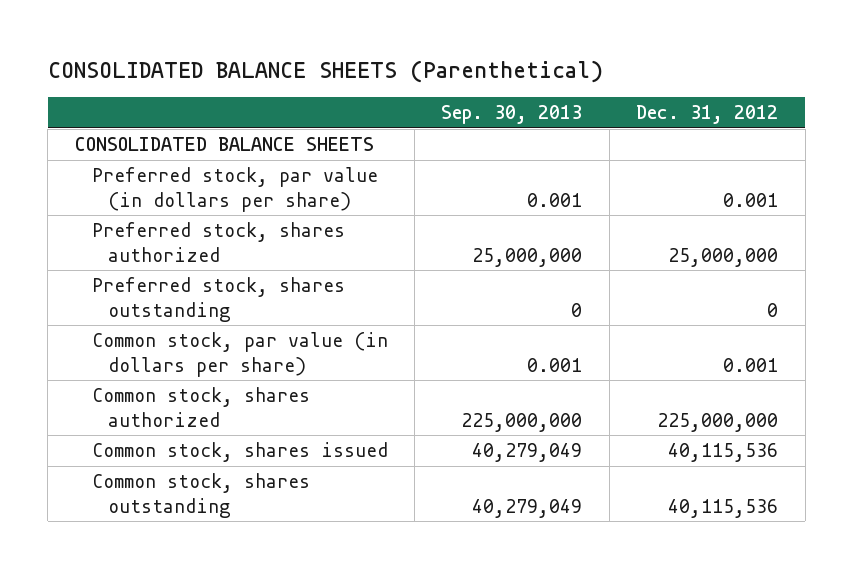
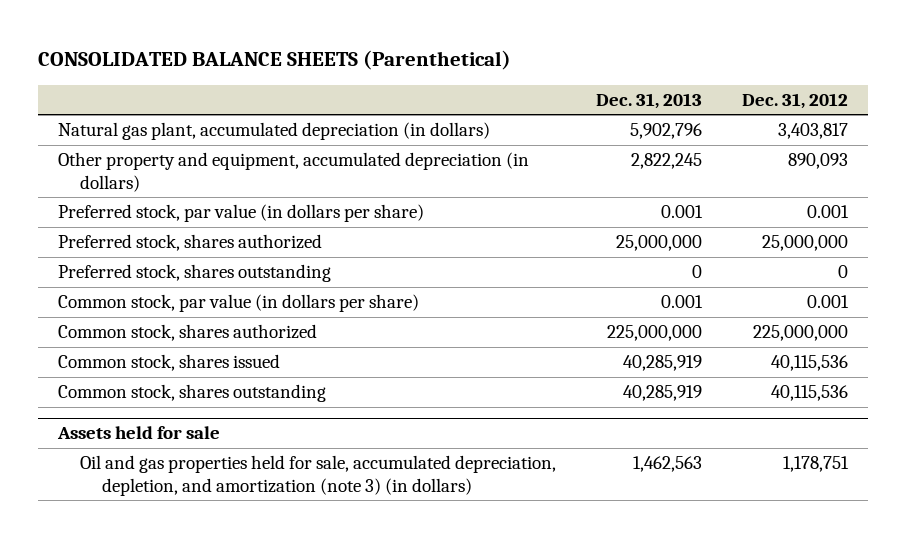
- | Sep. 30, 2013 | Dec. 31, 2012
+ | Dec. 31, 2013 | Dec. 31, 2012
- CONSOLIDATED BALANCE SHEETS
+ Natural gas plant, accumulated depreciation (in dollars) | 5,902,796 | 3,403,817
+ Other property and equipment, accumulated depreciation (in dollars) | 2,822,245 | 890,093
+ Assets held for sale
+ Oil and gas properties held for sale, accumulated depreciation, depletion, and amortization (note 3) (in dollars) | 1,462,563 | 1,178,751

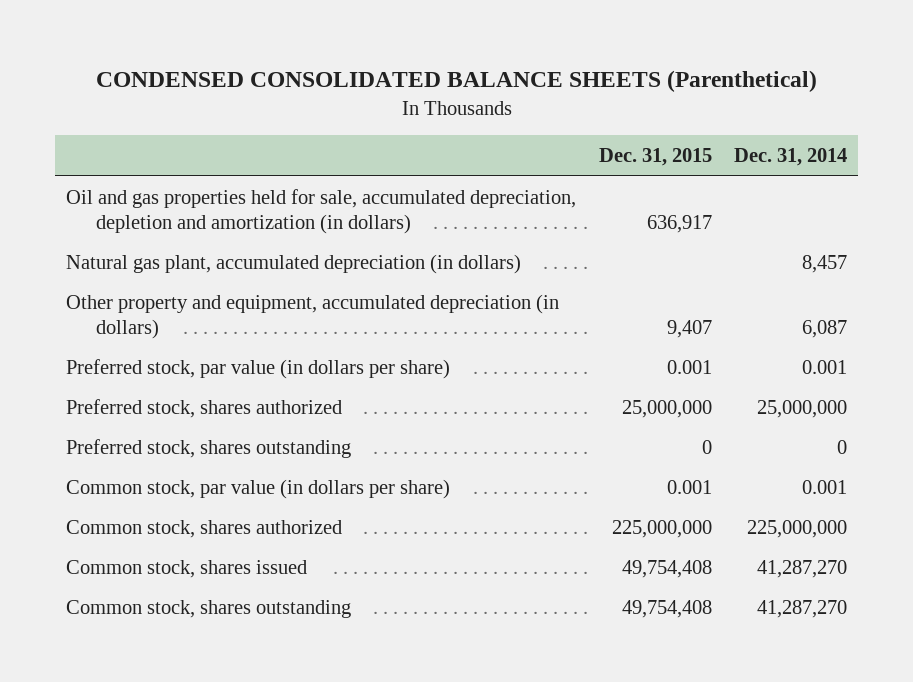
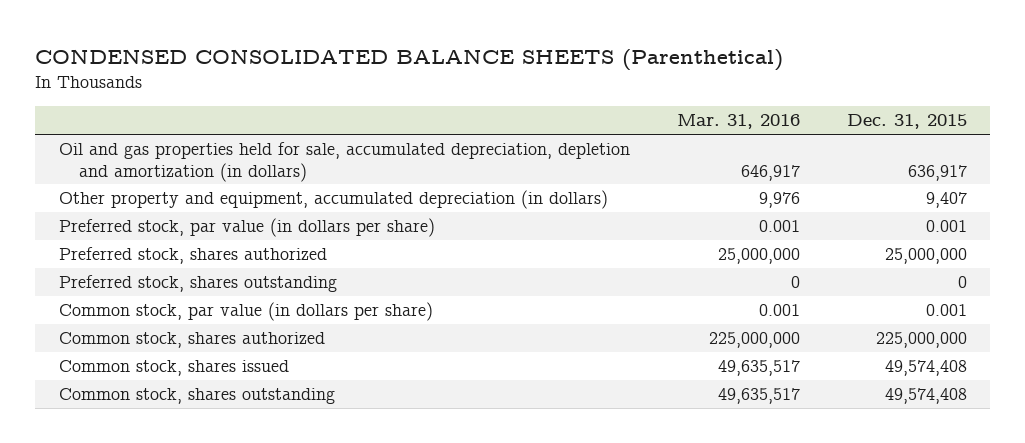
- | Dec. 31, 2015 | Dec. 31, 2014
+ | Mar. 31, 2016 | Dec. 31, 2015
- Natural gas plant, accumulated depreciation (in dollars) | | 8,457
- Common stock, shares issued | 49,754,408 | 41,287,270
- Common stock, shares outstanding | 49,754,408 | 41,287,270
+ Common stock, shares issued | 49,635,517 | 49,574,408
+ Common stock, shares outstanding | 49,635,517 | 49,574,408

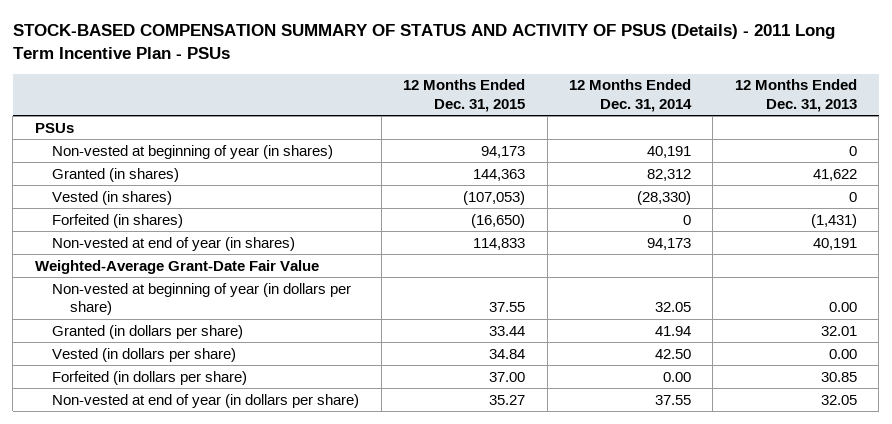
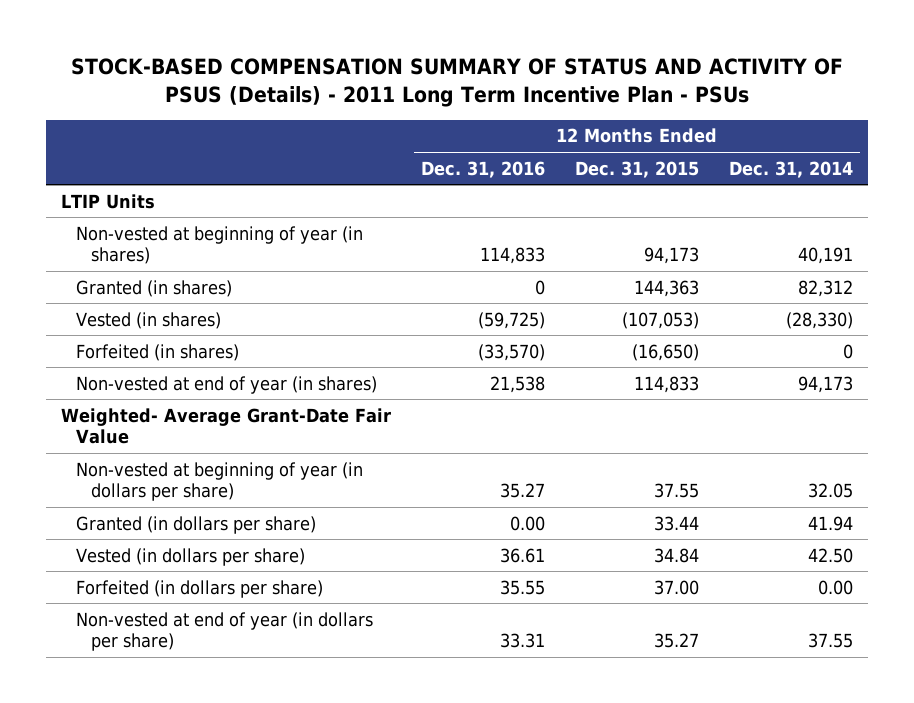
- | 12 Months Ended Dec. 31, 2015 | 12 Months Ended Dec. 31, 2014 | 12 Months Ended Dec. 31, 2013
+ | 12 Months Ended Dec. 31, 2016 | 12 Months Ended Dec. 31, 2015 | 12 Months Ended Dec. 31, 2014
- PSUs
+ LTIP Units
- Weighted-Average Grant-Date Fair Value
+ Weighted- Average Grant-Date Fair Value

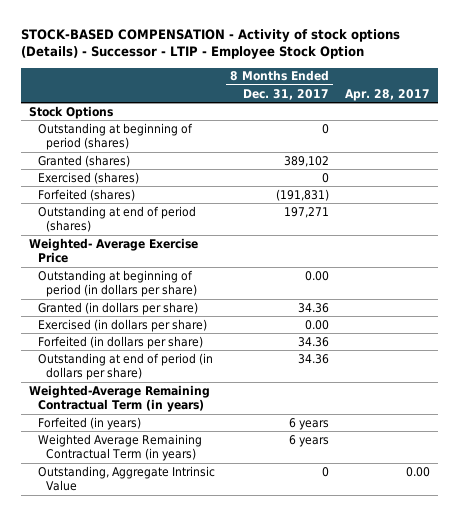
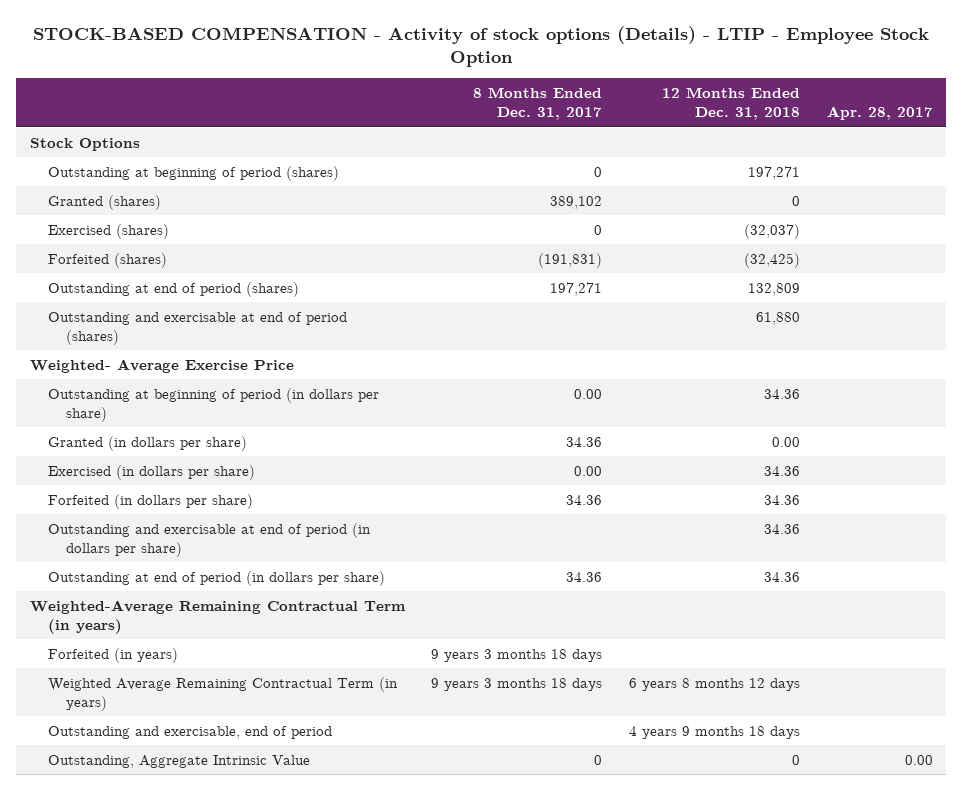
- STOCK-BASED COMPENSATION - Activity of stock options (Details) - Successor - LTIP - Employee Stock Option
+ STOCK-BASED COMPENSATION - Activity of stock options (Details) - LTIP - Employee Stock Option
- | 8 Months Ended Dec. 31, 2017 | Apr. 28, 2017
+ | 8 Months Ended Dec. 31, 2017 | 12 Months Ended Dec. 31, 2018 | Apr. 28, 2017
+ Outstanding and exercisable at end of period (shares) | | 61,880 |
+ Outstanding and exercisable at end of period (in dollars per share) | | 34.36 |
- Forfeited (in years) | 6 years |
- Weighted Average Remaining Contractual Term (in years) | 6 years |
+ Forfeited (in years) | 9 years 3 months 18 days | |
+ Weighted Average Remaining Contractual Term (in years) | 9 years 3 months 18 days | 6 years 8 months 12 days |
+ Outstanding and exercisable, end of period | | 4 years 9 months 18 days |

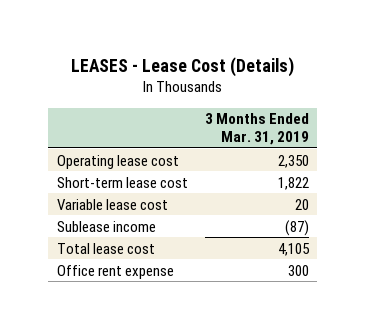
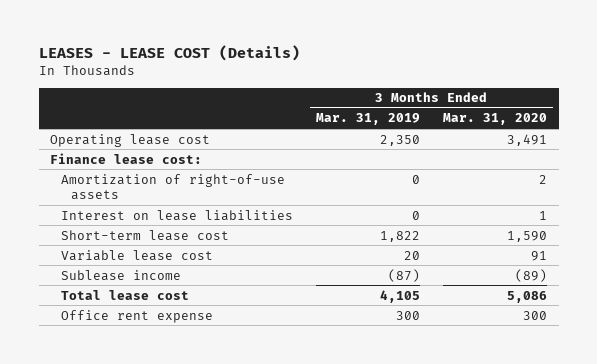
- LEASES - Lease Cost (Details)
+ LEASES - LEASE COST (Details)
- | 3 Months Ended Mar. 31, 2019
+ | 3 Months Ended Mar. 31, 2019 | 3 Months Ended Mar. 31, 2020
+ Finance lease cost:
+ Amortization of right-of-use assets | 0 | 2
+ Interest on lease liabilities | 0 | 1

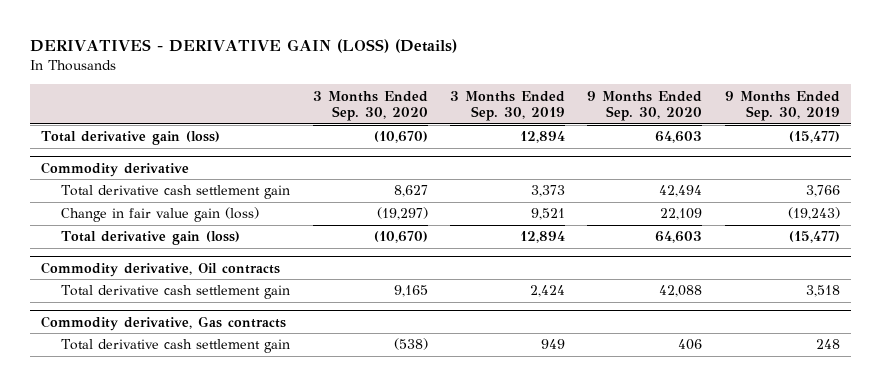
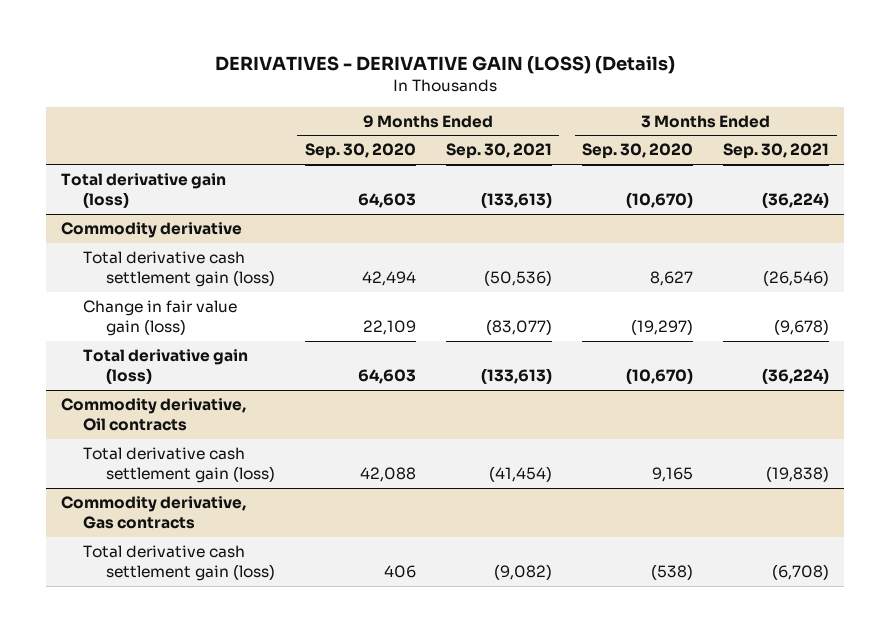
- | 3 Months Ended Sep. 30, 2020 | 3 Months Ended Sep. 30, 2019 | 9 Months Ended Sep. 30, 2020 | 9 Months Ended Sep. 30, 2019
+ | 9 Months Ended Sep. 30, 2020 | 9 Months Ended Sep. 30, 2021 | 3 Months Ended Sep. 30, 2020 | 3 Months Ended Sep. 30, 2021
@ Commodity derivative
- Total derivative cash settlement gain | 8,627 | 3,373 | 42,494 | 3,766
+ Total derivative cash settlement gain (loss) | 42,494 | (50,536) | 8,627 | (26,546)
@ Commodity derivative, Oil contracts
- Total derivative cash settlement gain | 9,165 | 2,424 | 42,088 | 3,518
+ Total derivative cash settlement gain (loss) | 42,088 | (41,454) | 9,165 | (19,838)
@ Commodity derivative, Gas contracts
- Total derivative cash settlement gain | (538) | 949 | 406 | 248
+ Total derivative cash settlement gain (loss) | 406 | (9,082) | (538) | (6,708)

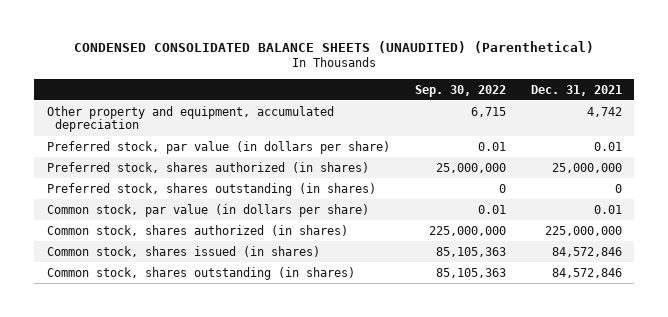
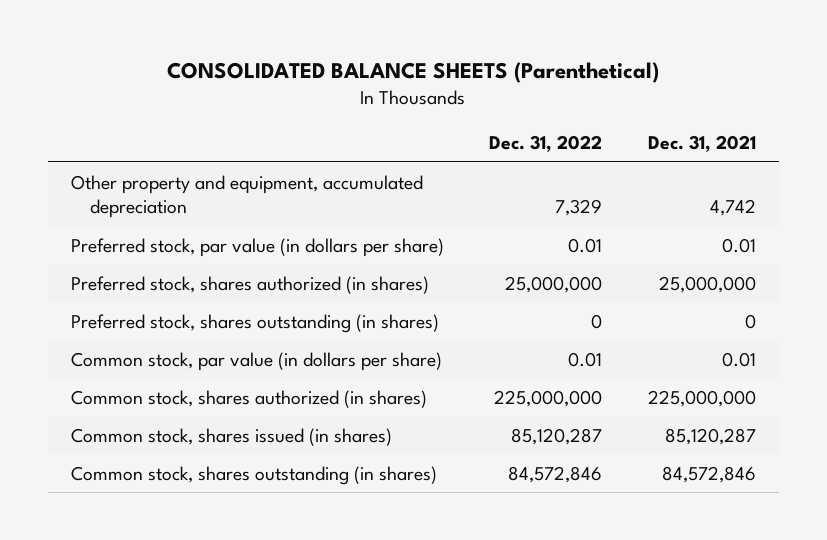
- CONDENSED CONSOLIDATED BALANCE SHEETS (UNAUDITED) (Parenthetical)
+ CONSOLIDATED BALANCE SHEETS (Parenthetical)
- | Sep. 30, 2022 | Dec. 31, 2021
+ | Dec. 31, 2022 | Dec. 31, 2021
- Common stock, shares issued (in shares) | 85,105,363 | 84,572,846
+ Common stock, shares issued (in shares) | 85,120,287 | 85,120,287

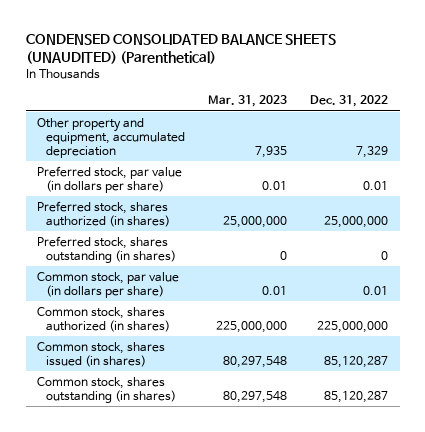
- CONSOLIDATED BALANCE SHEETS (Parenthetical)
+ CONDENSED CONSOLIDATED BALANCE SHEETS (UNAUDITED) (Parenthetical)
- | Dec. 31, 2022 | Dec. 31, 2021
+ | Mar. 31, 2023 | Dec. 31, 2022
- Common stock, shares outstanding (in shares) | 84,572,846 | 84,572,846
+ Common stock, shares outstanding (in shares) | 80,297,548 | 85,120,287

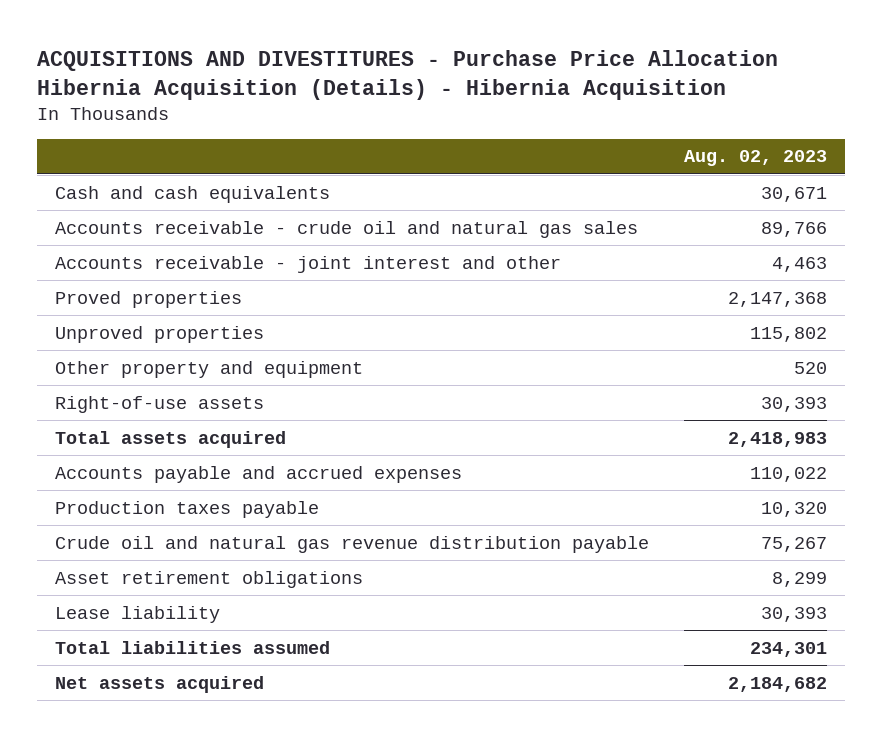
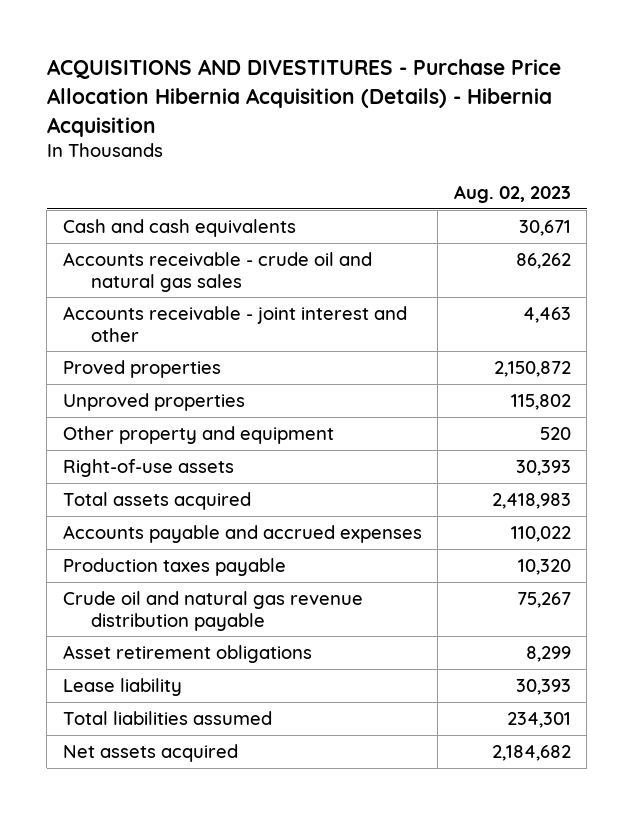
- Accounts receivable - crude oil and natural gas sales | 89,766
+ Accounts receivable - crude oil and natural gas sales | 86,262
- Proved properties | 2,147,368
+ Proved properties | 2,150,872

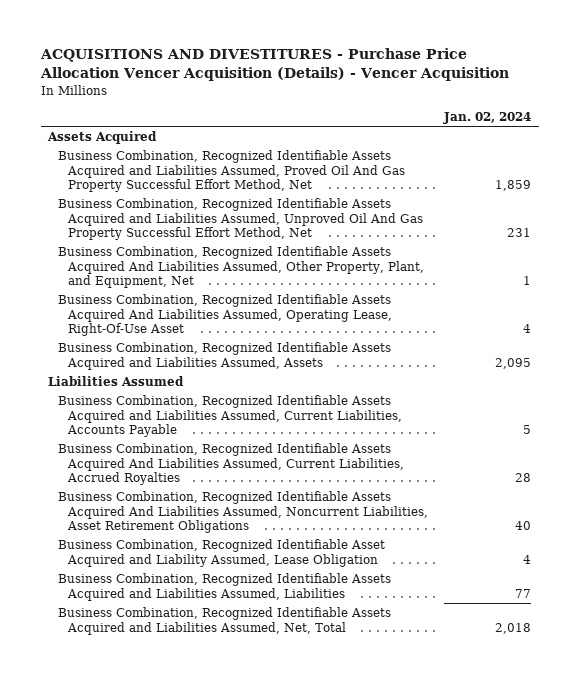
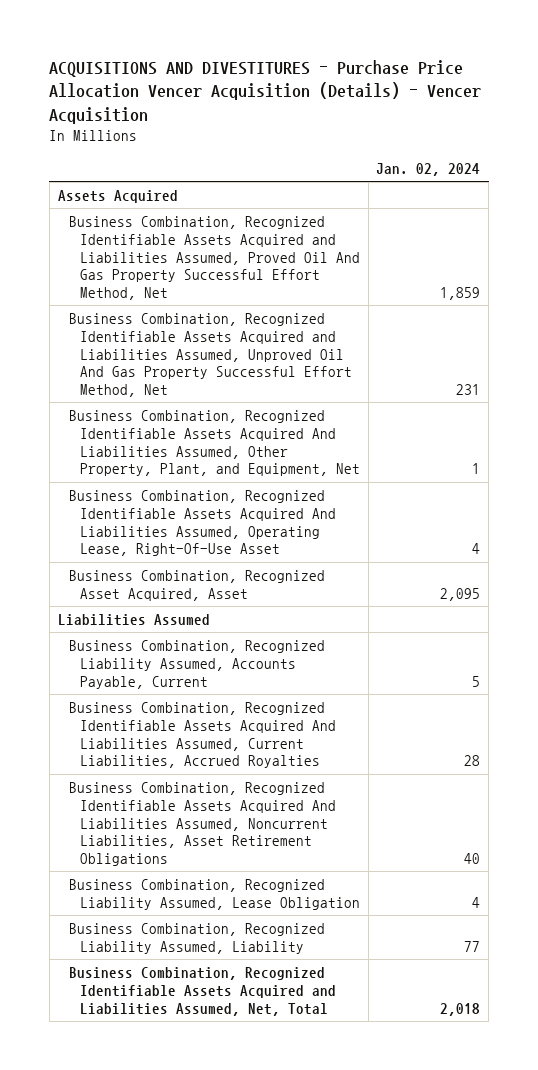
- Business Combination, Recognized Identifiable Assets Acquired and Liabilities Assumed, Assets | 2,095
+ Business Combination, Recognized Asset Acquired, Asset | 2,095
- Business Combination, Recognized Identifiable Assets Acquired and Liabilities Assumed, Current Liabilities, Accounts Payable | 5
+ Business Combination, Recognized Liability Assumed, Accounts Payable, Current | 5
- Business Combination, Recognized Identifiable Asset Acquired and Liability Assumed, Lease Obligation | 4
- Business Combination, Recognized Identifiable Assets Acquired and Liabilities Assumed, Liabilities | 77
+ Business Combination, Recognized Liability Assumed, Lease Obligation | 4
+ Business Combination, Recognized Liability Assumed, Liability | 77

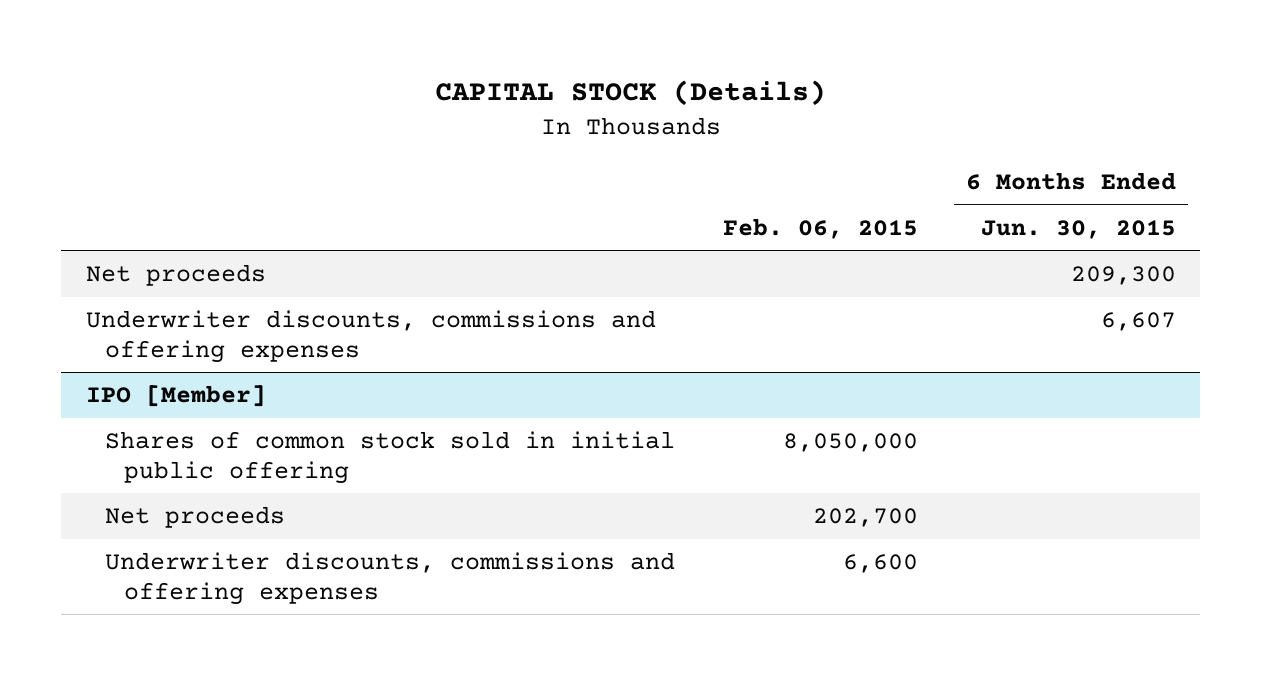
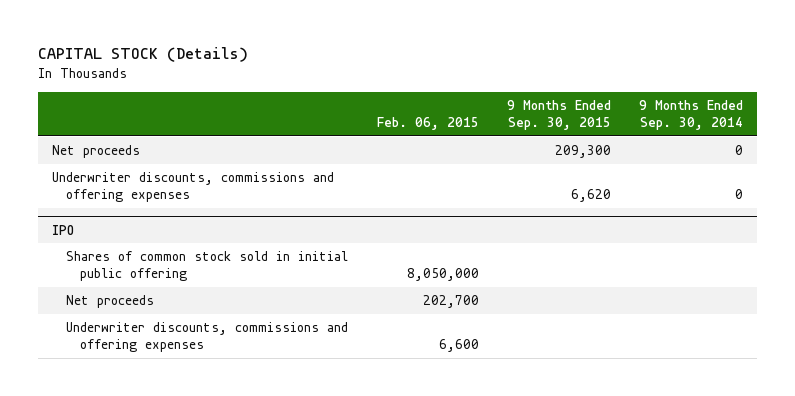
- | Feb. 06, 2015 | 6 Months Ended Jun. 30, 2015
+ | Feb. 06, 2015 | 9 Months Ended Sep. 30, 2015 | 9 Months Ended Sep. 30, 2014
- IPO [Member]
+ IPO

